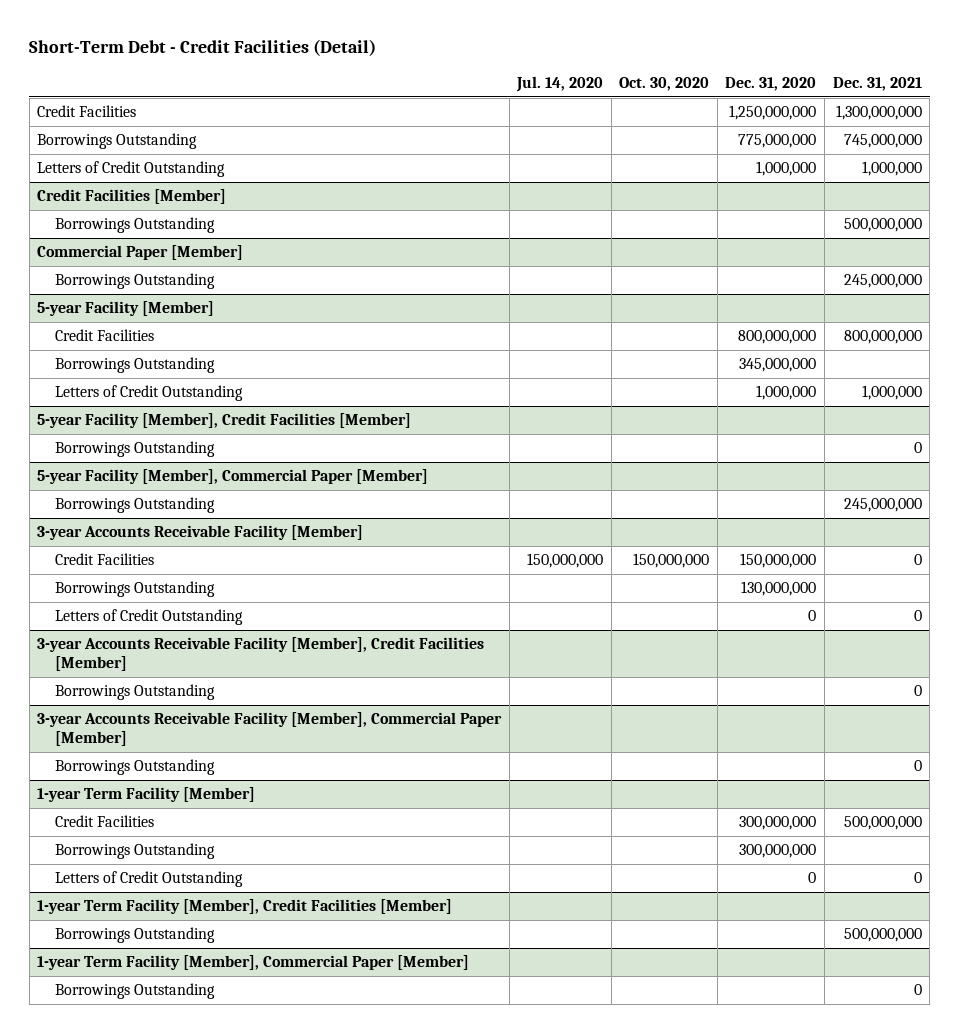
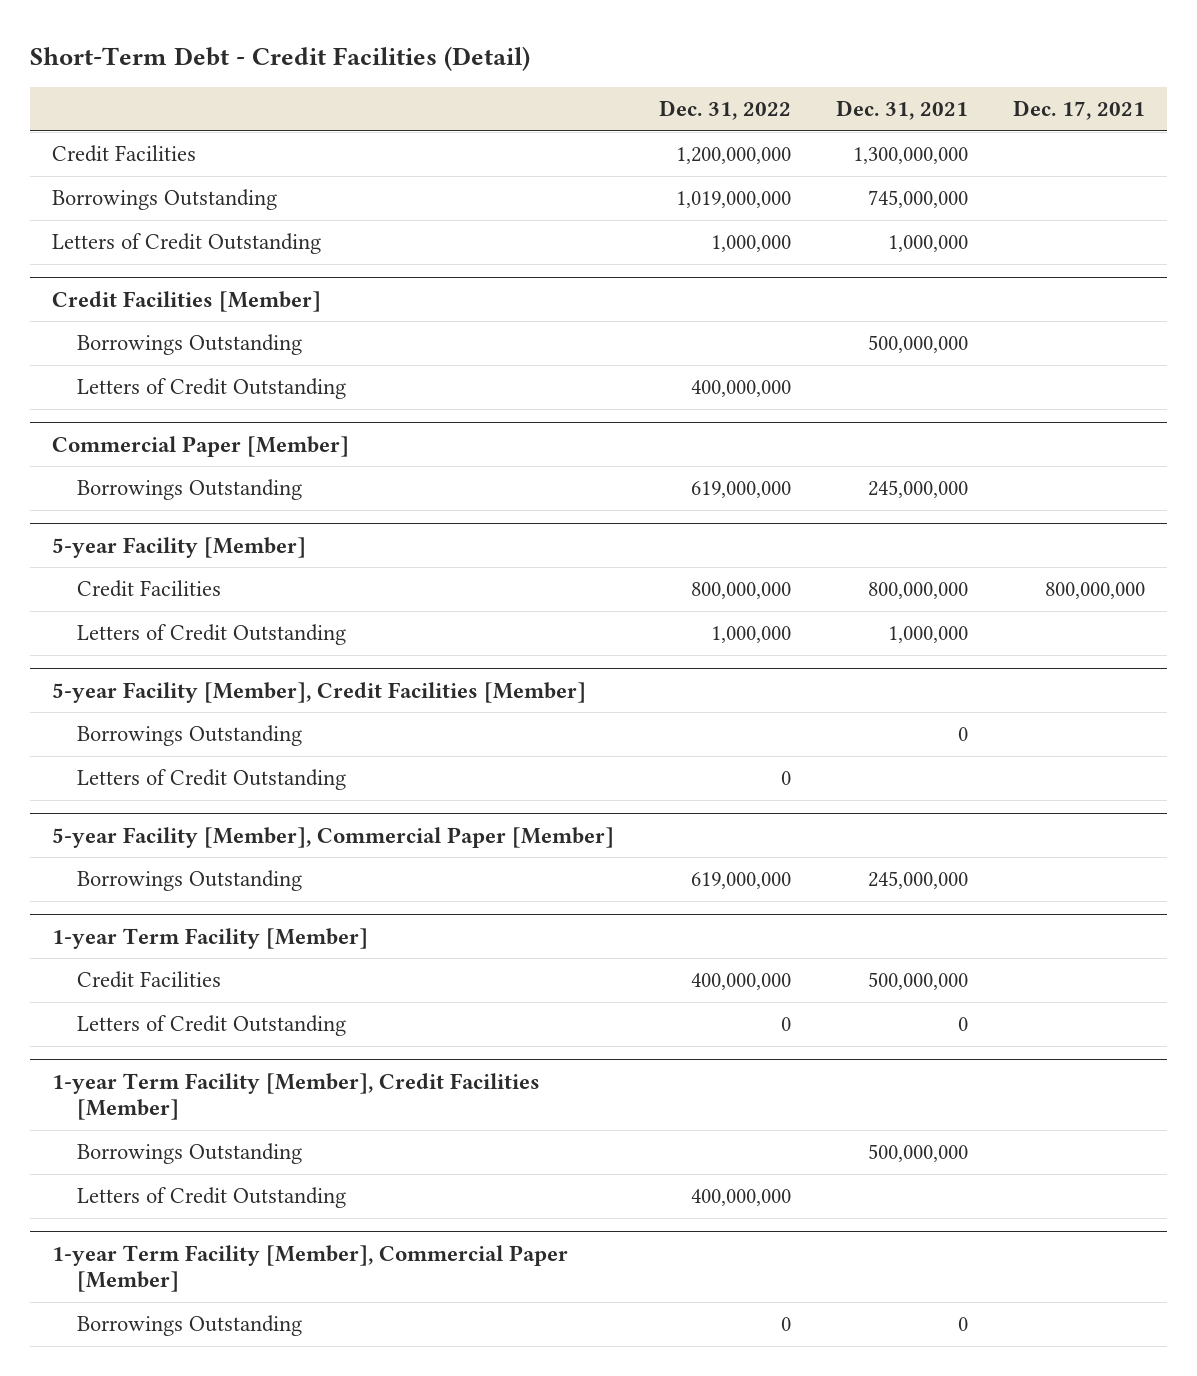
- | Jul. 14, 2020 | Oct. 30, 2020 | Dec. 31, 2020 | Dec. 31, 2021
+ | Dec. 31, 2022 | Dec. 31, 2021 | Dec. 17, 2021
@ Credit Facilities [Member]
+ Letters of Credit Outstanding | 400,000,000 | |
@ 5-year Facility [Member]
- Borrowings Outstanding | | | 345,000,000 |
@ 5-year Facility [Member], Credit Facilities [Member]
+ Letters of Credit Outstanding | 0 | |
- 3-year Accounts Receivable Facility [Member]
- Credit Facilities | 150,000,000 | 150,000,000 | 150,000,000 | 0
- Borrowings Outstanding | | | 130,000,000 |
- Letters of Credit Outstanding | | | 0 | 0
- 3-year Accounts Receivable Facility [Member], Credit Facilities [Member]
- Borrowings Outstanding | | | | 0
- 3-year Accounts Receivable Facility [Member], Commercial Paper [Member]
- Borrowings Outstanding | | | | 0
@ 1-year Term Facility [Member]
- Borrowings Outstanding | | | 300,000,000 |
@ 1-year Term Facility [Member], Credit Facilities [Member]
+ Letters of Credit Outstanding | 400,000,000 | |

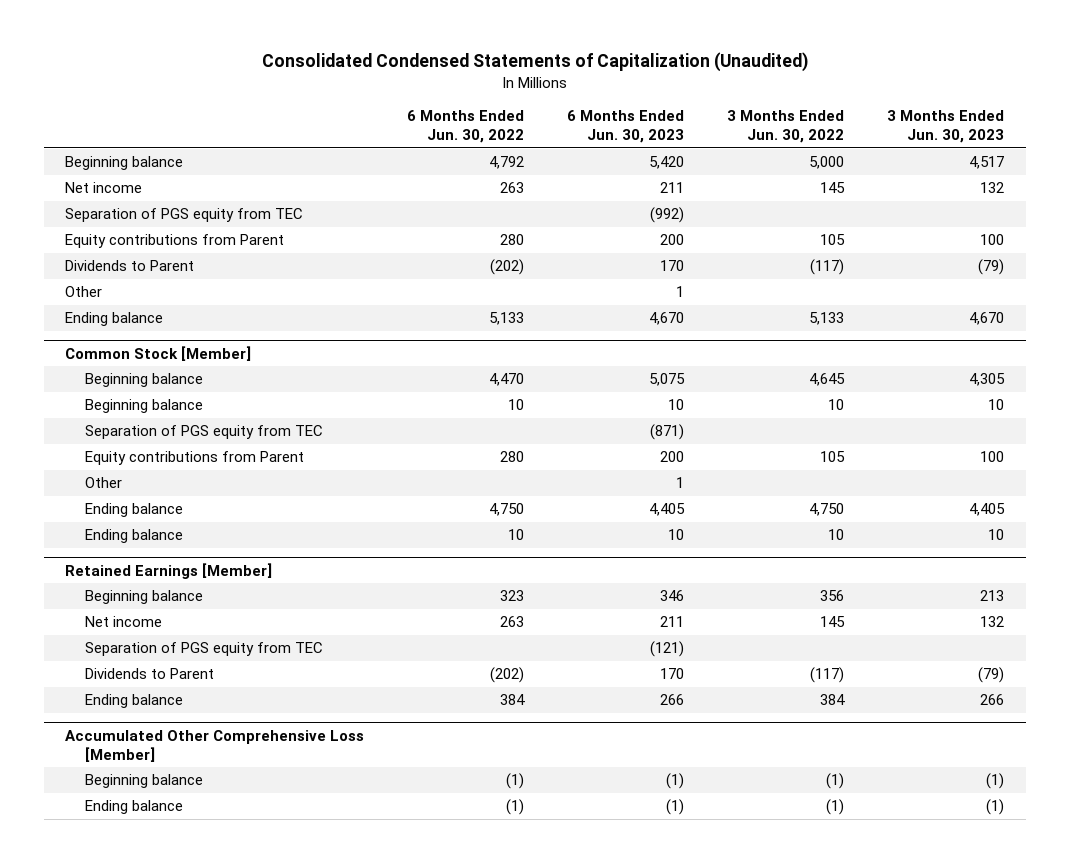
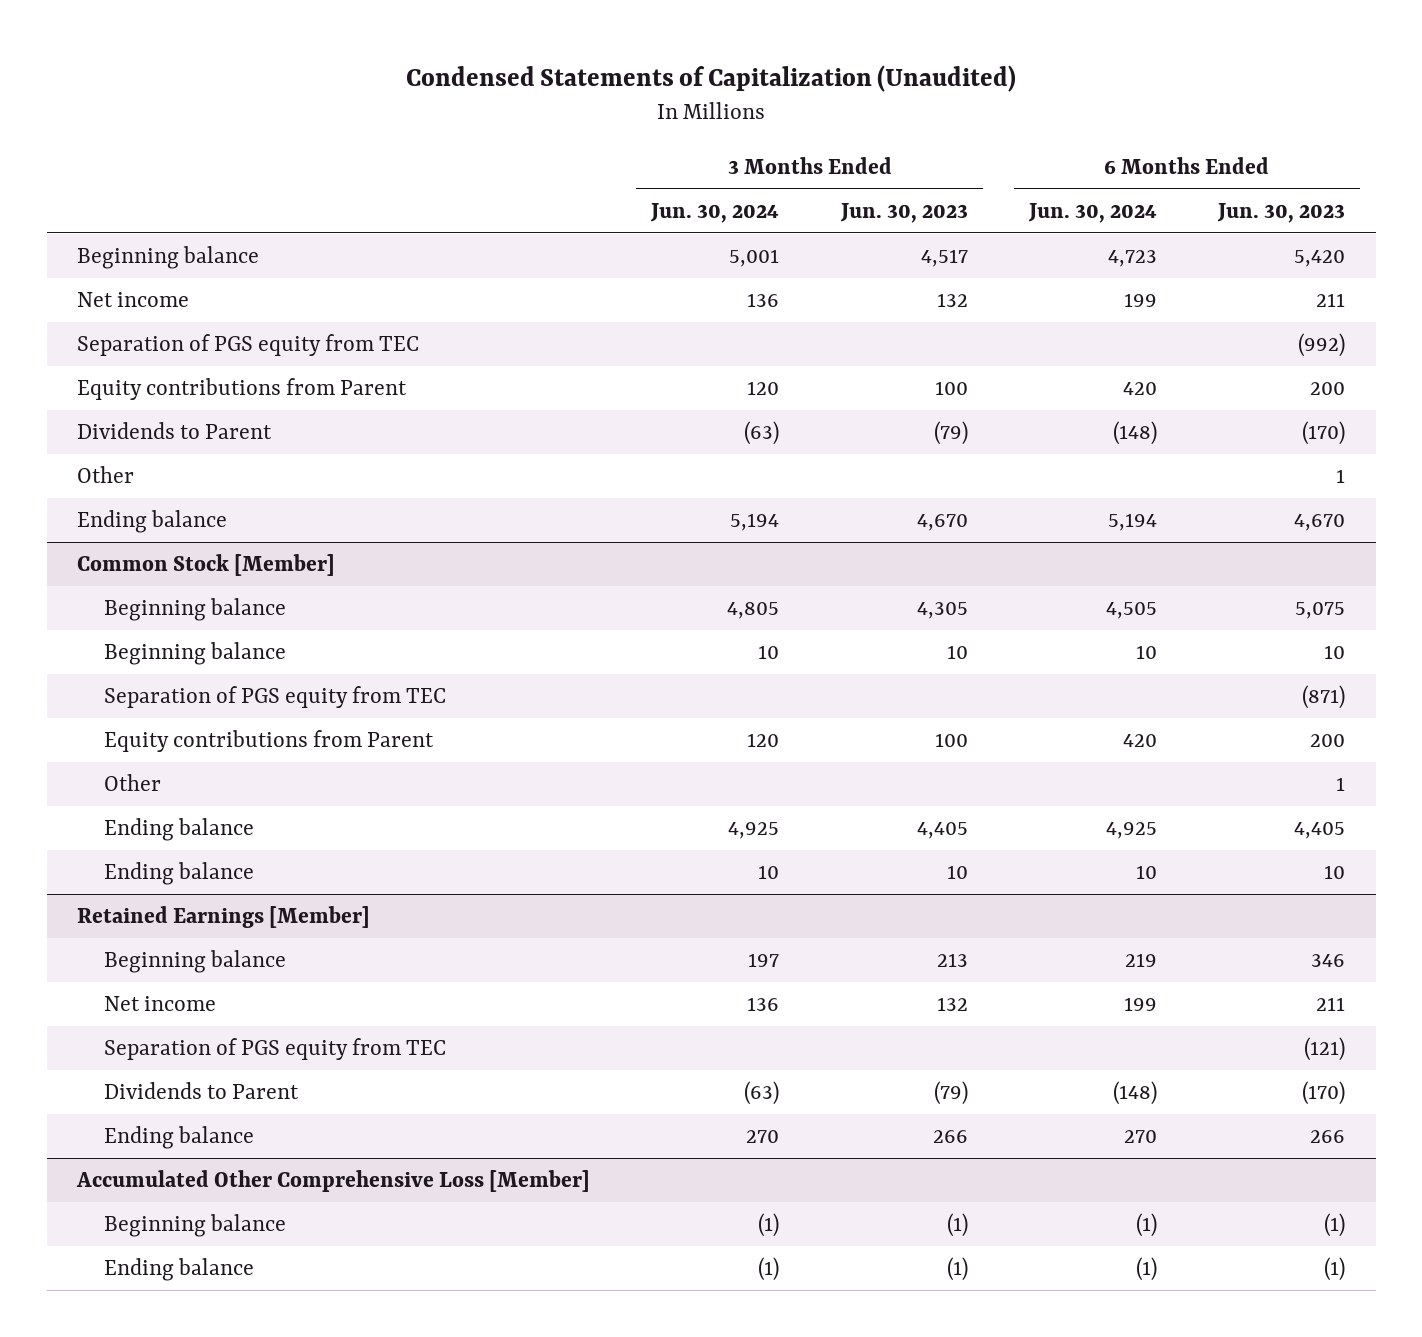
- Consolidated Condensed Statements of Capitalization (Unaudited)
+ Condensed Statements of Capitalization (Unaudited)
- | 6 Months Ended Jun. 30, 2022 | 6 Months Ended Jun. 30, 2023 | 3 Months Ended Jun. 30, 2022 | 3 Months Ended Jun. 30, 2023
+ | 3 Months Ended Jun. 30, 2024 | 3 Months Ended Jun. 30, 2023 | 6 Months Ended Jun. 30, 2024 | 6 Months Ended Jun. 30, 2023
- Dividends to Parent | (202) | 170 | (117) | (79)
+ Dividends to Parent | (63) | (79) | (148) | (170)
@ Retained Earnings [Member]
- Dividends to Parent | (202) | 170 | (117) | (79)
+ Dividends to Parent | (63) | (79) | (148) | (170)

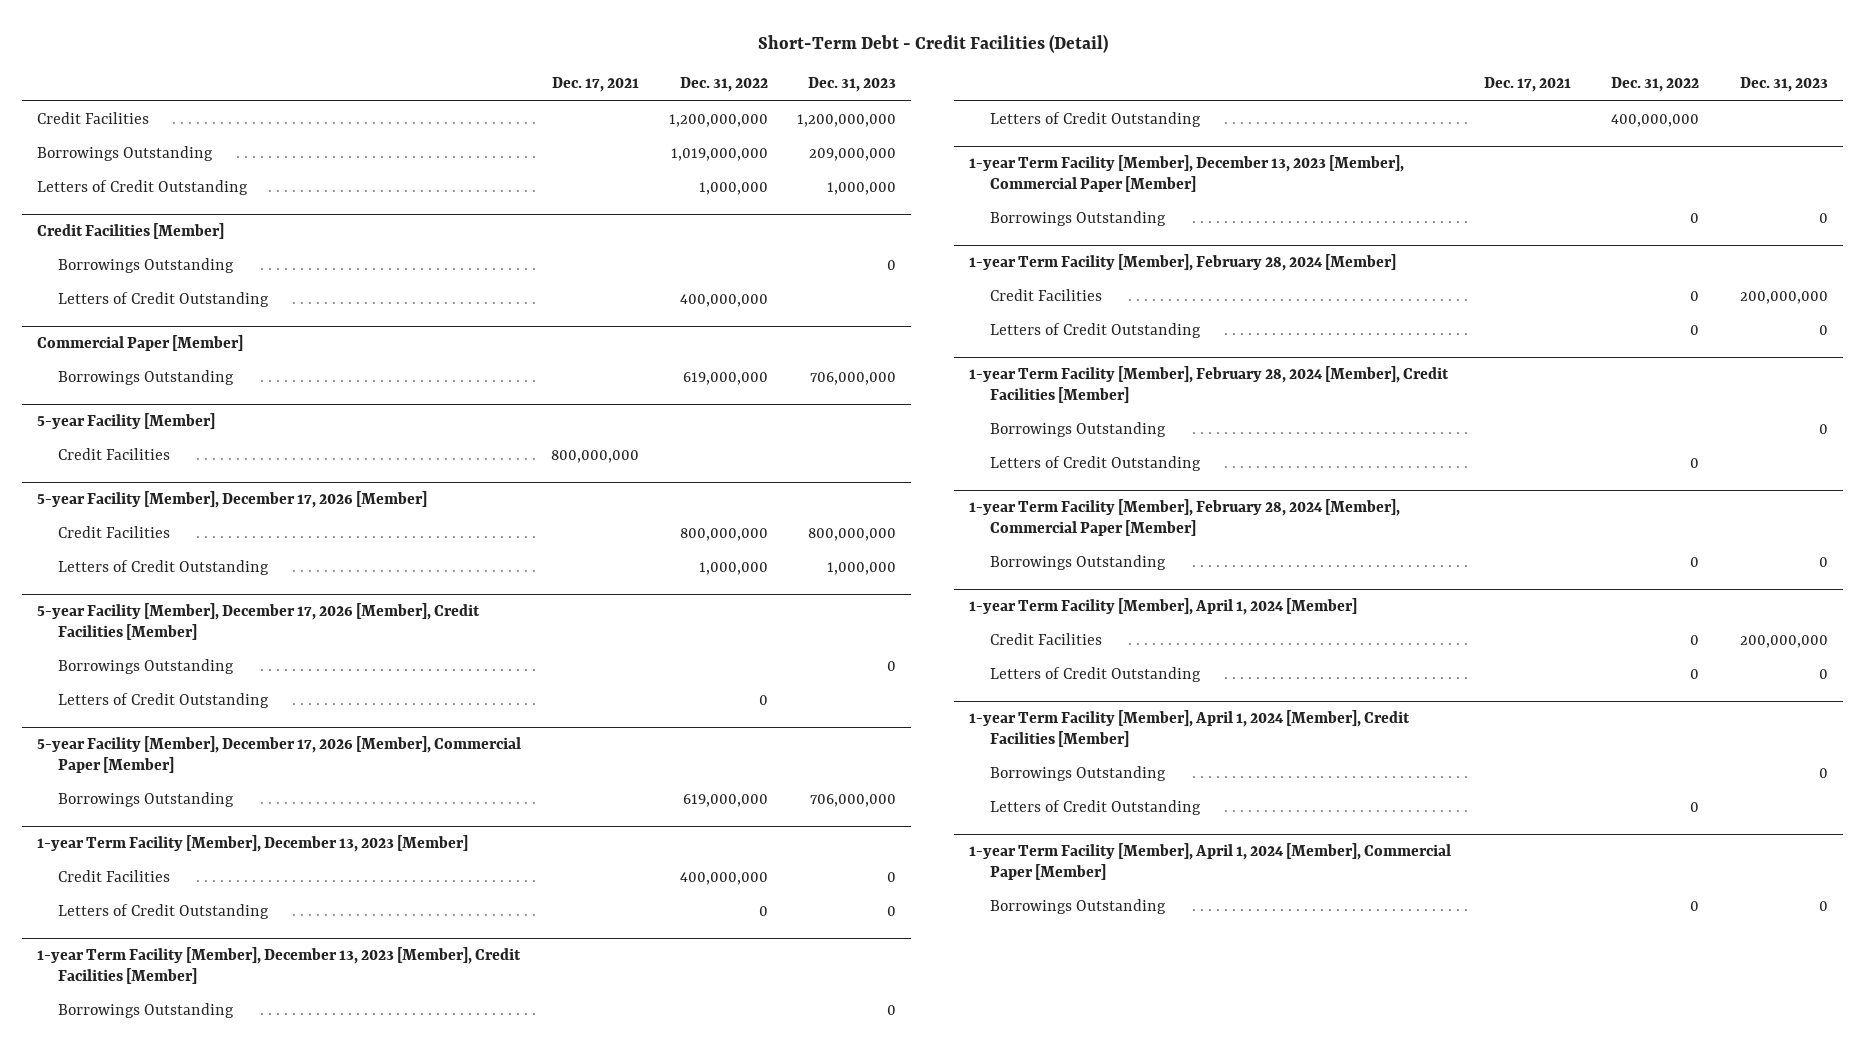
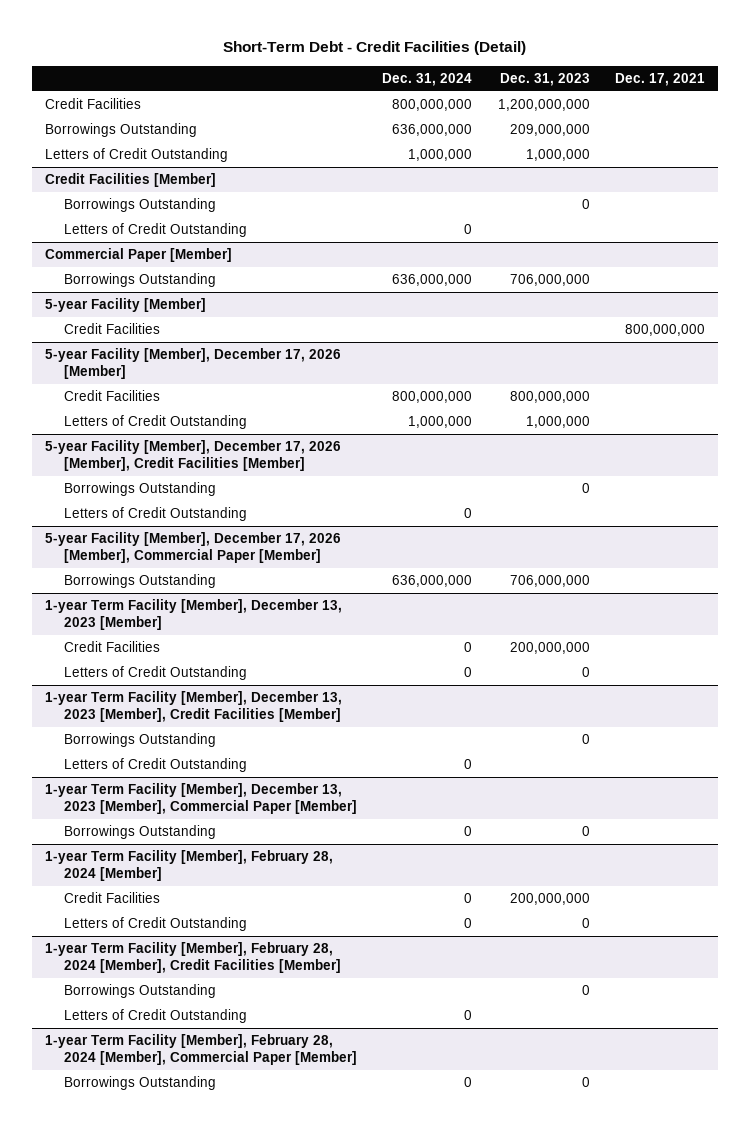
- | Dec. 17, 2021 | Dec. 31, 2022 | Dec. 31, 2023
+ | Dec. 31, 2024 | Dec. 31, 2023 | Dec. 17, 2021
@ 1-year Term Facility [Member], December 13, 2023 [Member]
- Credit Facilities | | 400,000,000 | 0
+ Credit Facilities | 0 | 200,000,000 |
- 1-year Term Facility [Member], April 1, 2024 [Member]
- Credit Facilities | | 0 | 200,000,000
- Letters of Credit Outstanding | | 0 | 0
- 1-year Term Facility [Member], April 1, 2024 [Member], Credit Facilities [Member]
- Borrowings Outstanding | | | 0
- Letters of Credit Outstanding | | 0 |
- 1-year Term Facility [Member], April 1, 2024 [Member], Commercial Paper [Member]
- Borrowings Outstanding | | 0 | 0

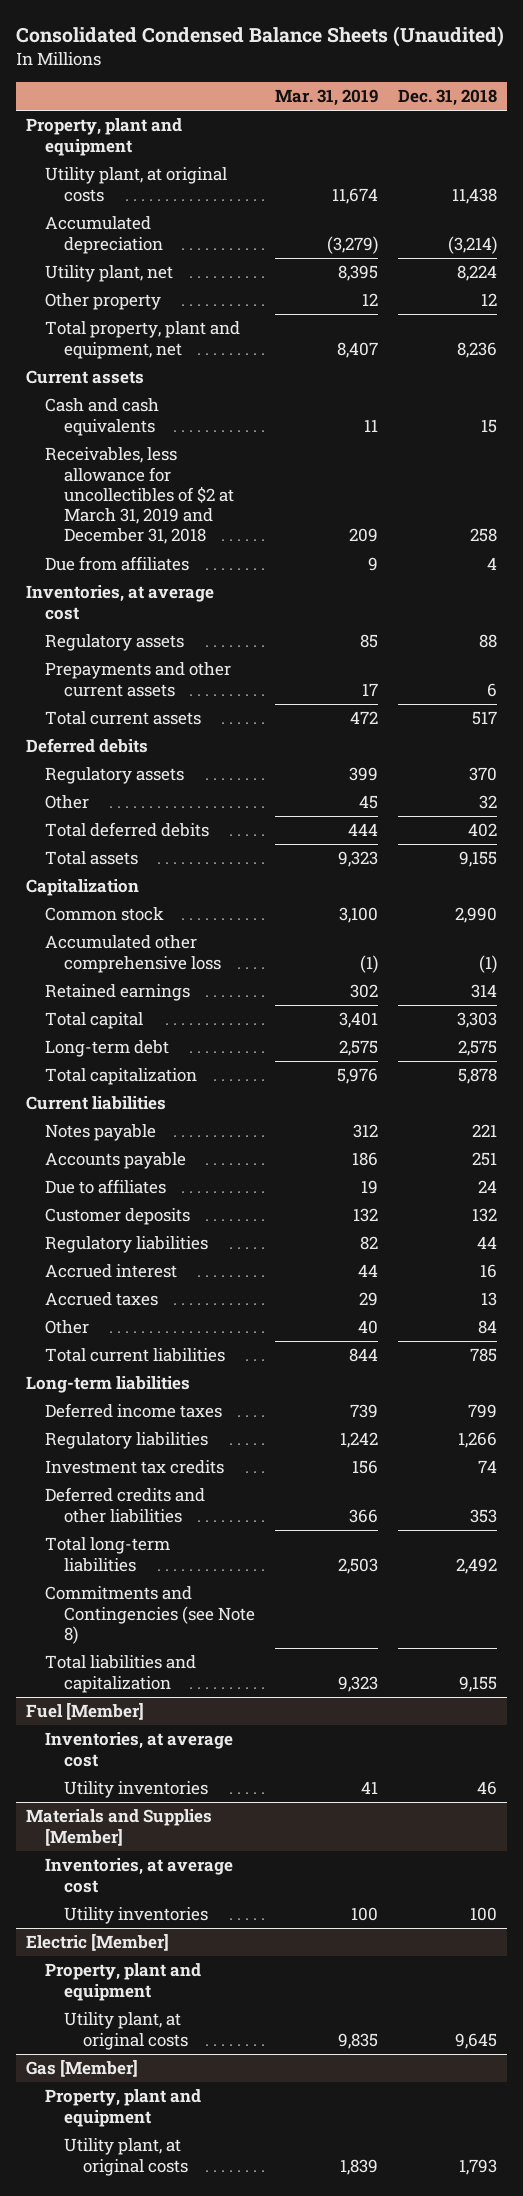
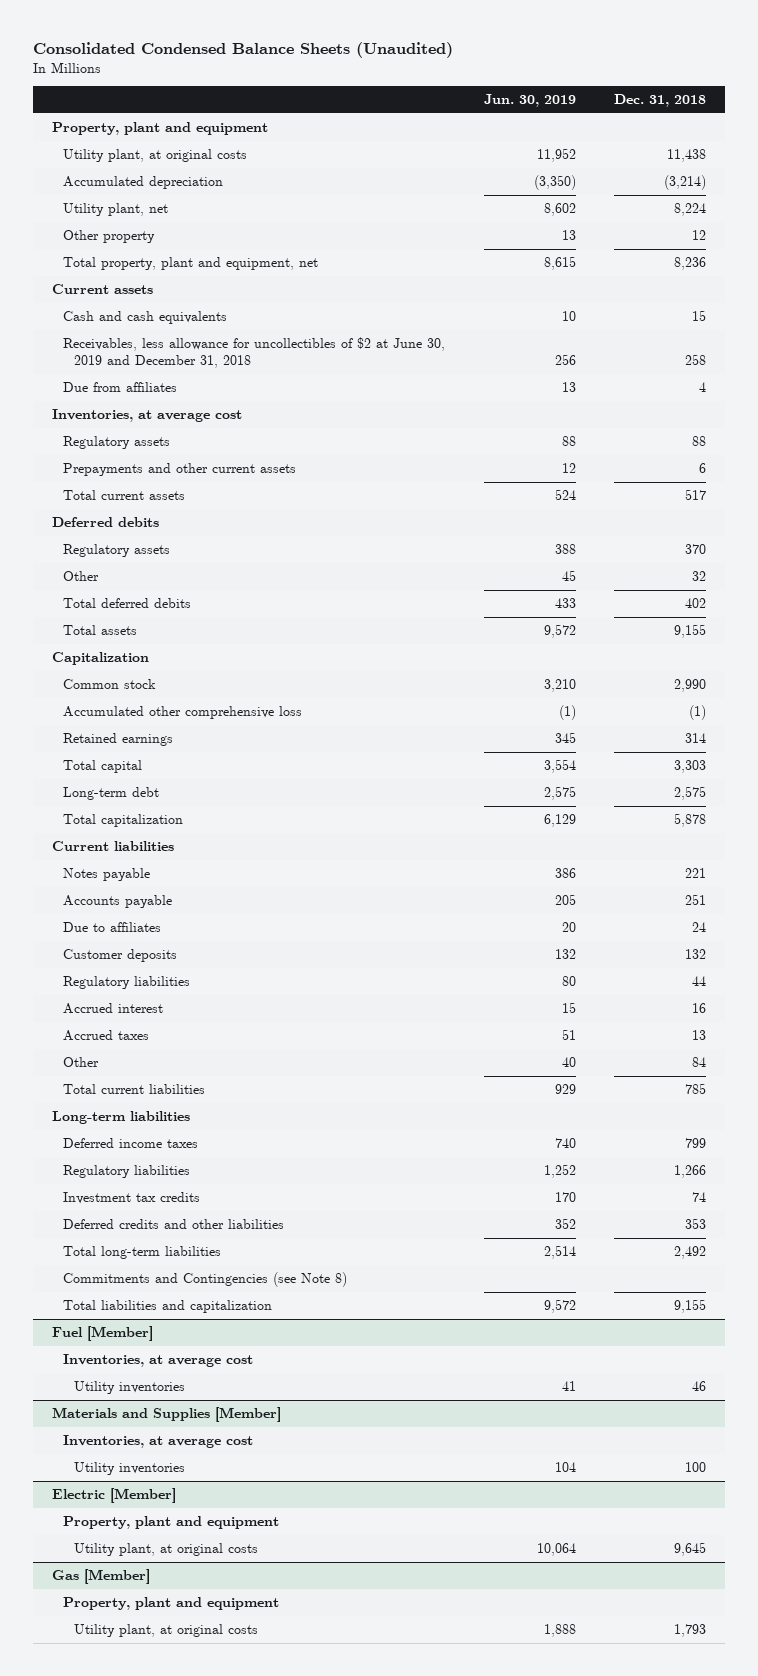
- | Mar. 31, 2019 | Dec. 31, 2018
+ | Jun. 30, 2019 | Dec. 31, 2018
- Receivables, less allowance for uncollectibles of $2 at March 31, 2019 and December 31, 2018 | 209 | 258
+ Receivables, less allowance for uncollectibles of $2 at June 30, 2019 and December 31, 2018 | 256 | 258

